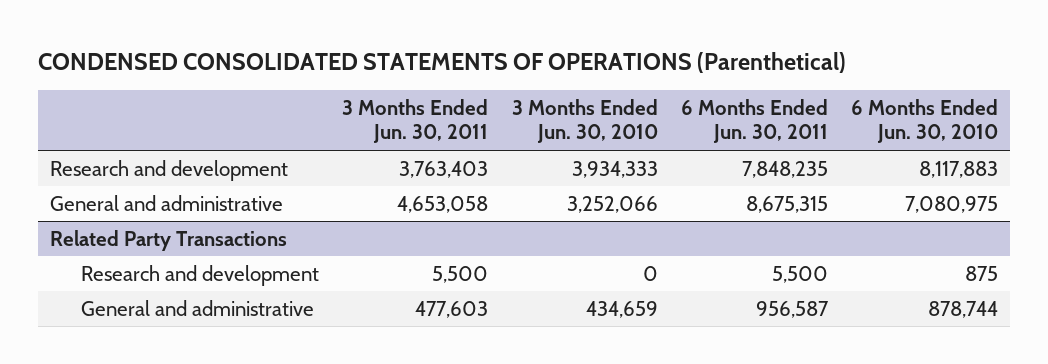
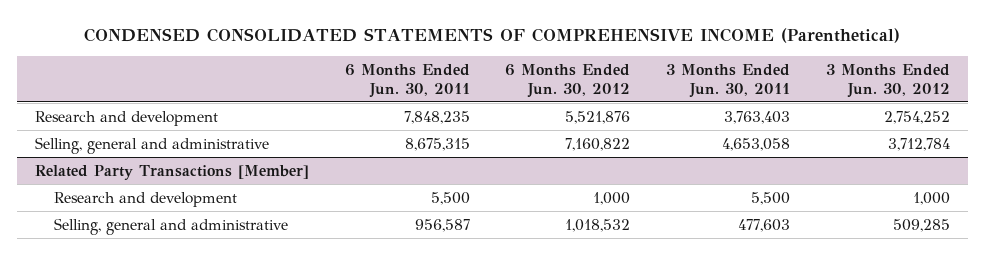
- CONDENSED CONSOLIDATED STATEMENTS OF OPERATIONS (Parenthetical)
+ CONDENSED CONSOLIDATED STATEMENTS OF COMPREHENSIVE INCOME (Parenthetical)
- | 3 Months Ended Jun. 30, 2011 | 3 Months Ended Jun. 30, 2010 | 6 Months Ended Jun. 30, 2011 | 6 Months Ended Jun. 30, 2010
+ | 6 Months Ended Jun. 30, 2011 | 6 Months Ended Jun. 30, 2012 | 3 Months Ended Jun. 30, 2011 | 3 Months Ended Jun. 30, 2012
- General and administrative | 4,653,058 | 3,252,066 | 8,675,315 | 7,080,975
- Related Party Transactions
+ Selling, general and administrative | 8,675,315 | 7,160,822 | 4,653,058 | 3,712,784
+ Related Party Transactions [Member]
- General and administrative | 477,603 | 434,659 | 956,587 | 878,744
+ Selling, general and administrative | 956,587 | 1,018,532 | 477,603 | 509,285

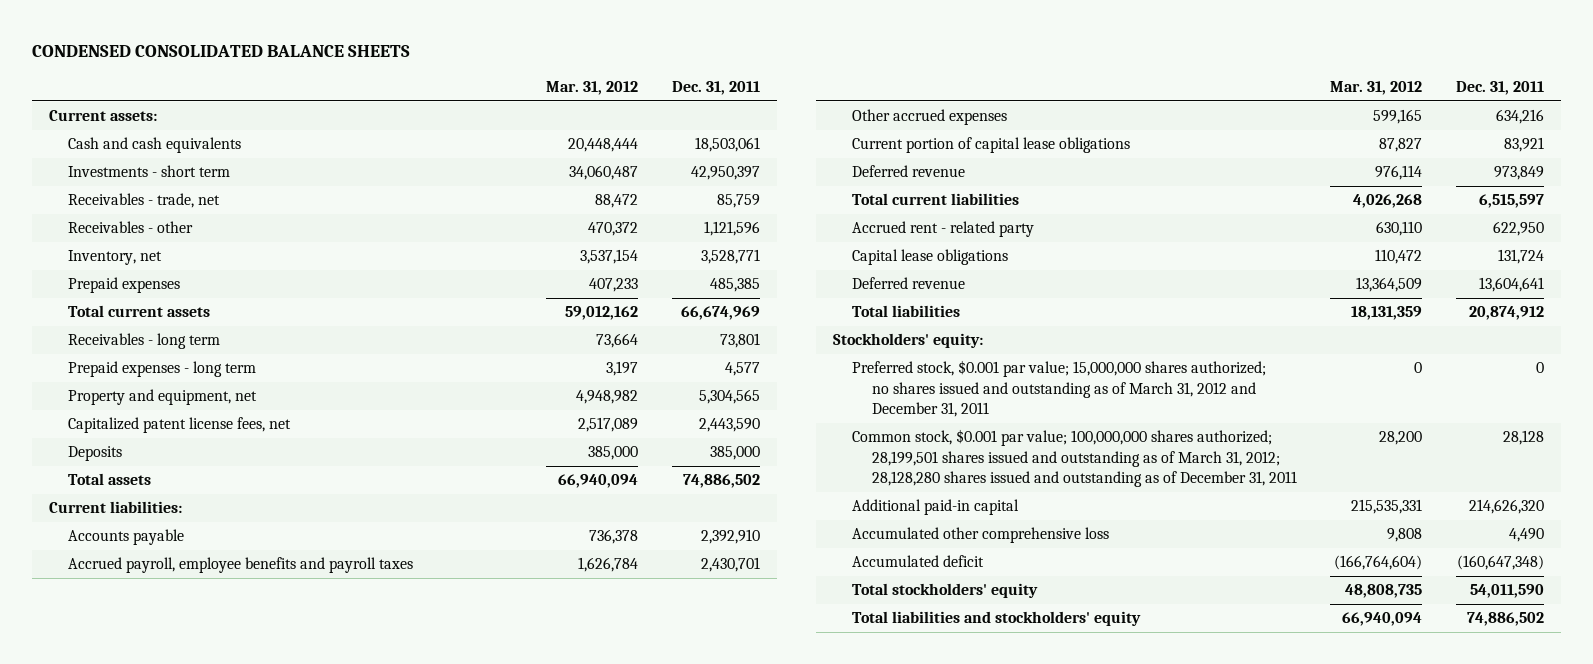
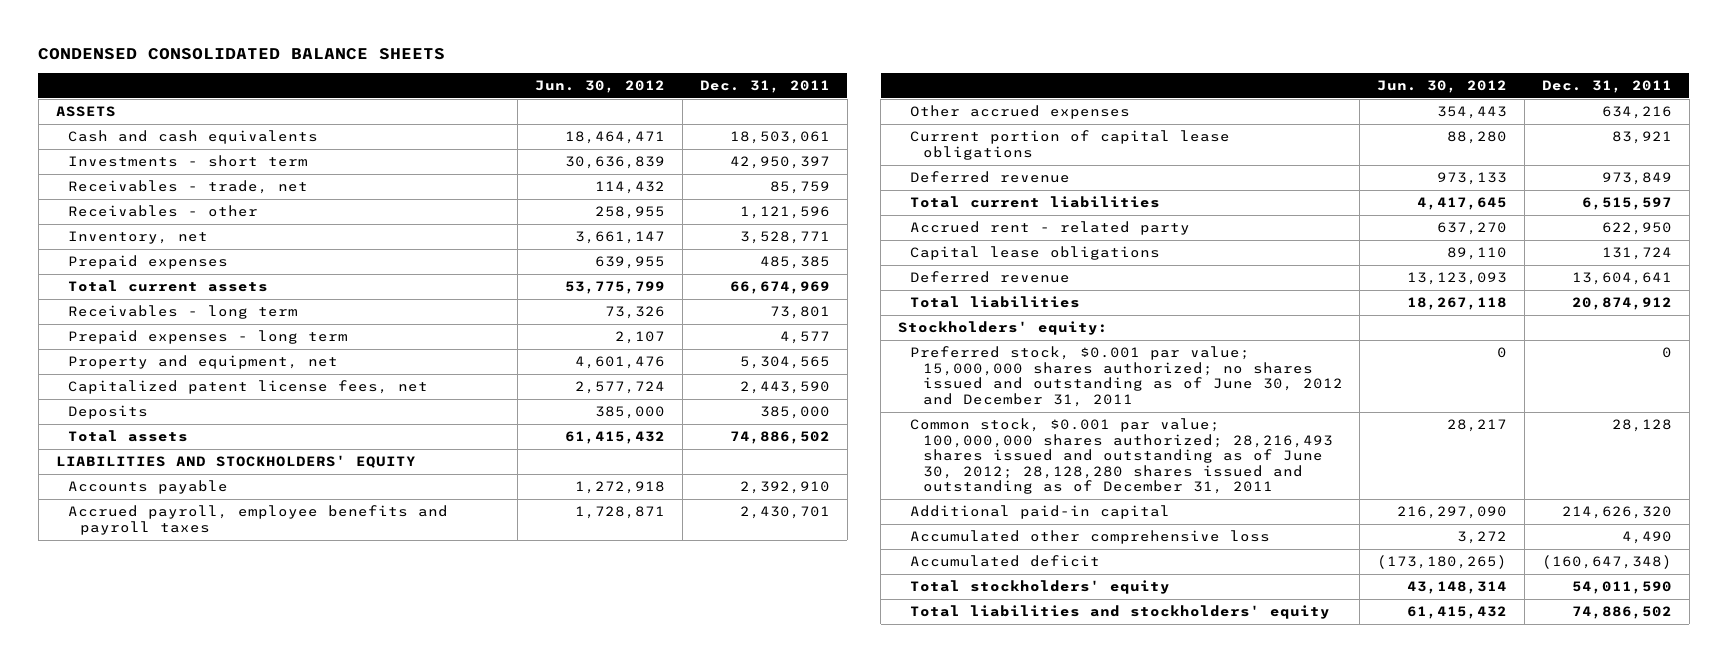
- | Mar. 31, 2012 | Dec. 31, 2011
+ | Jun. 30, 2012 | Dec. 31, 2011
- Current assets:
+ ASSETS
- Current liabilities:
+ LIABILITIES AND STOCKHOLDERS' EQUITY
- Preferred stock, $0.001 par value; 15,000,000 shares authorized; no shares issued and outstanding as of March 31, 2012 and December 31, 2011 | 0 | 0
- Common stock, $0.001 par value; 100,000,000 shares authorized; 28,199,501 shares issued and outstanding as of March 31, 2012; 28,128,280 shares issued and outstanding as of December 31, 2011 | 28,200 | 28,128
+ Preferred stock, $0.001 par value; 15,000,000 shares authorized; no shares issued and outstanding as of June 30, 2012 and December 31, 2011 | 0 | 0
+ Common stock, $0.001 par value; 100,000,000 shares authorized; 28,216,493 shares issued and outstanding as of June 30, 2012; 28,128,280 shares issued and outstanding as of December 31, 2011 | 28,217 | 28,128

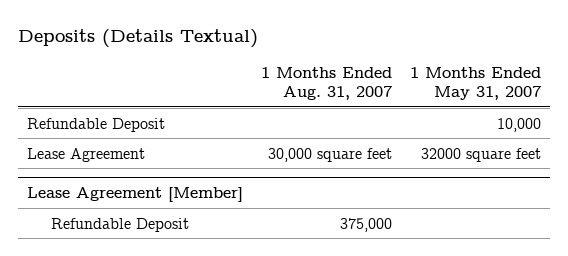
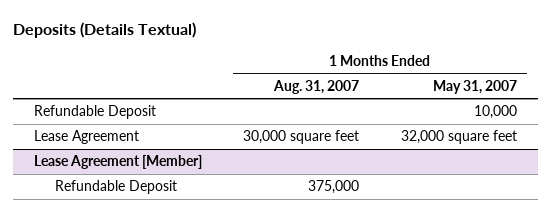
- Lease Agreement | 30,000 square feet | 32000 square feet
+ Lease Agreement | 30,000 square feet | 32,000 square feet

